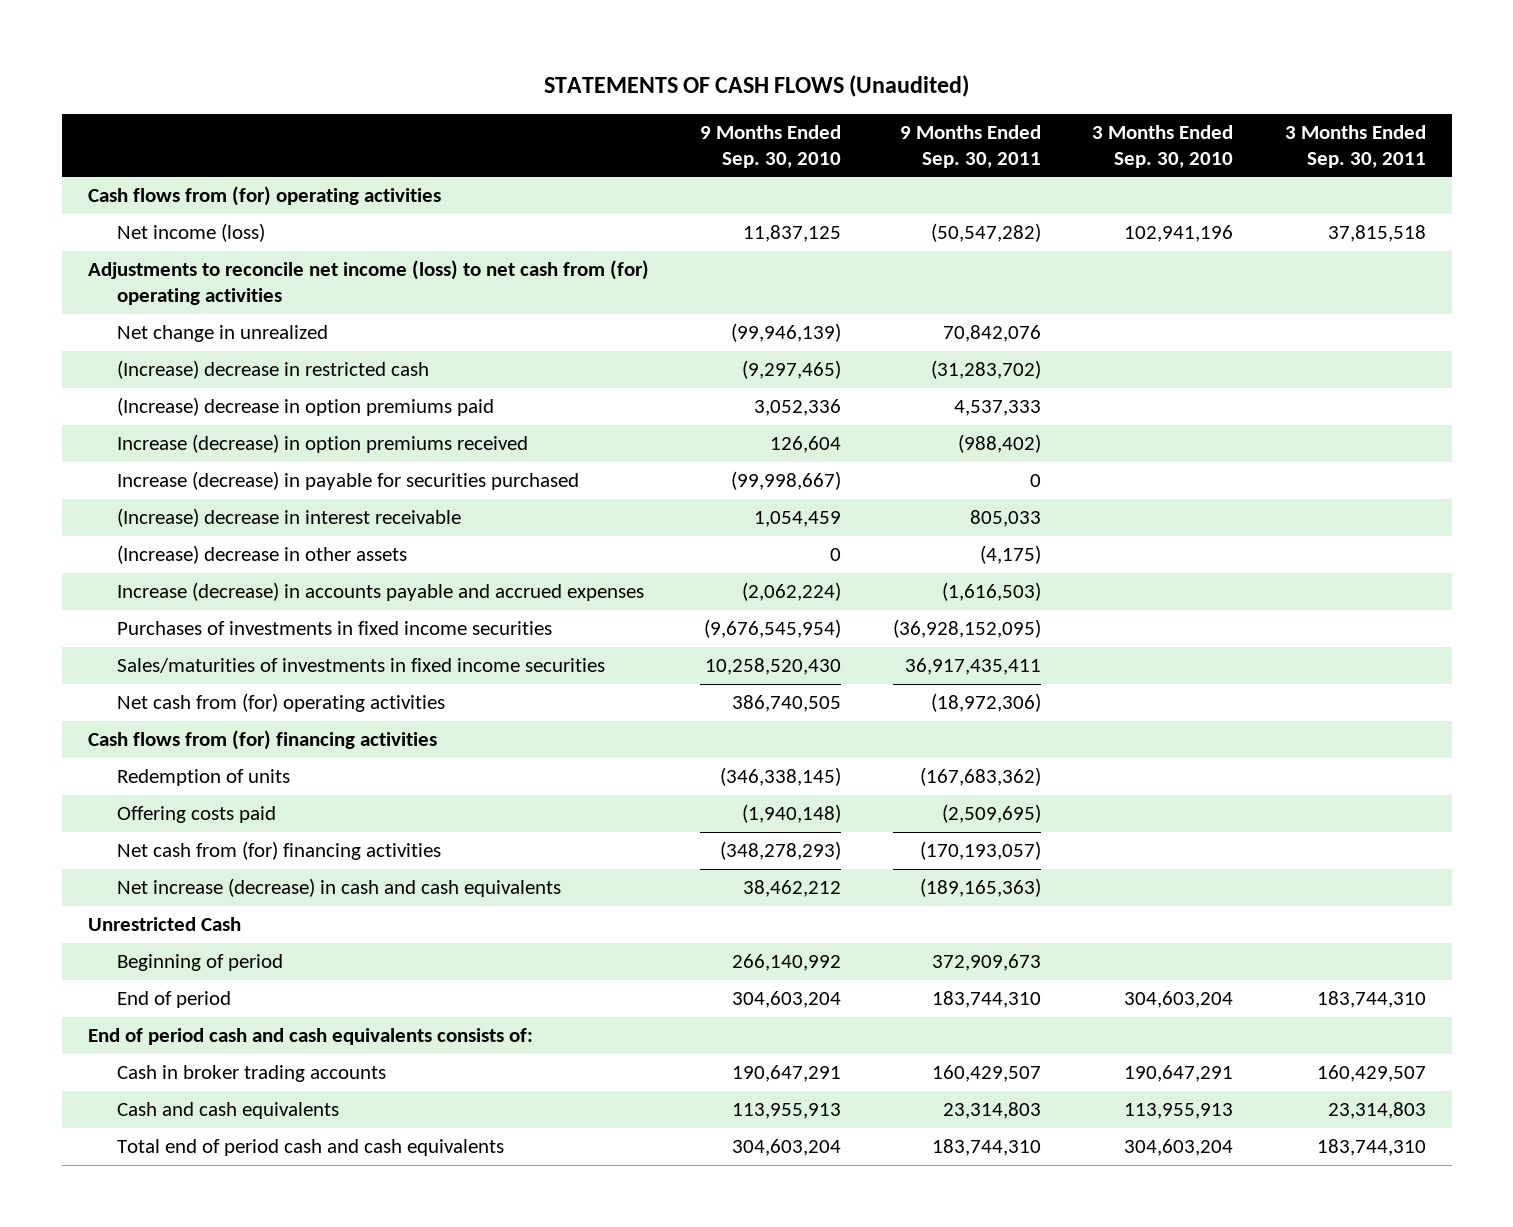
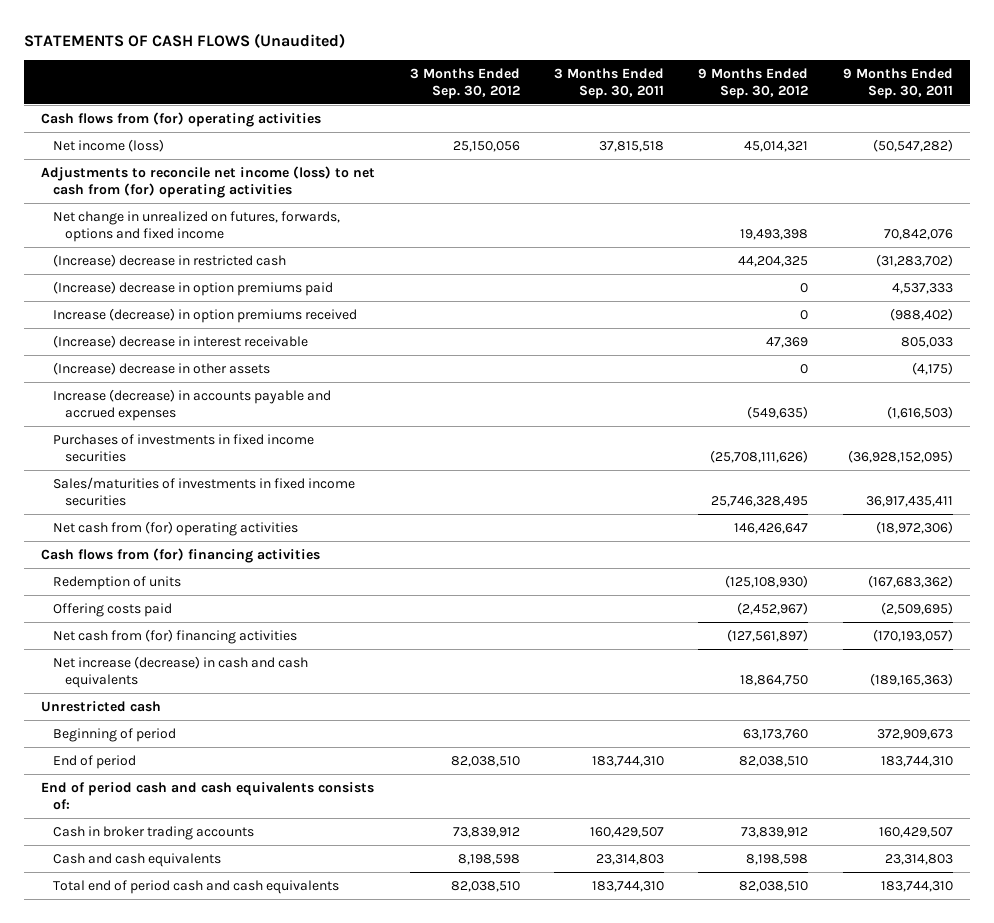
- | 9 Months Ended Sep. 30, 2010 | 9 Months Ended Sep. 30, 2011 | 3 Months Ended Sep. 30, 2010 | 3 Months Ended Sep. 30, 2011
+ | 3 Months Ended Sep. 30, 2012 | 3 Months Ended Sep. 30, 2011 | 9 Months Ended Sep. 30, 2012 | 9 Months Ended Sep. 30, 2011
- Net change in unrealized | (99,946,139) | 70,842,076 | |
+ Net change in unrealized on futures, forwards, options and fixed income | | | 19,493,398 | 70,842,076
- Increase (decrease) in payable for securities purchased | (99,998,667) | 0 | |
- Unrestricted Cash
+ Unrestricted cash

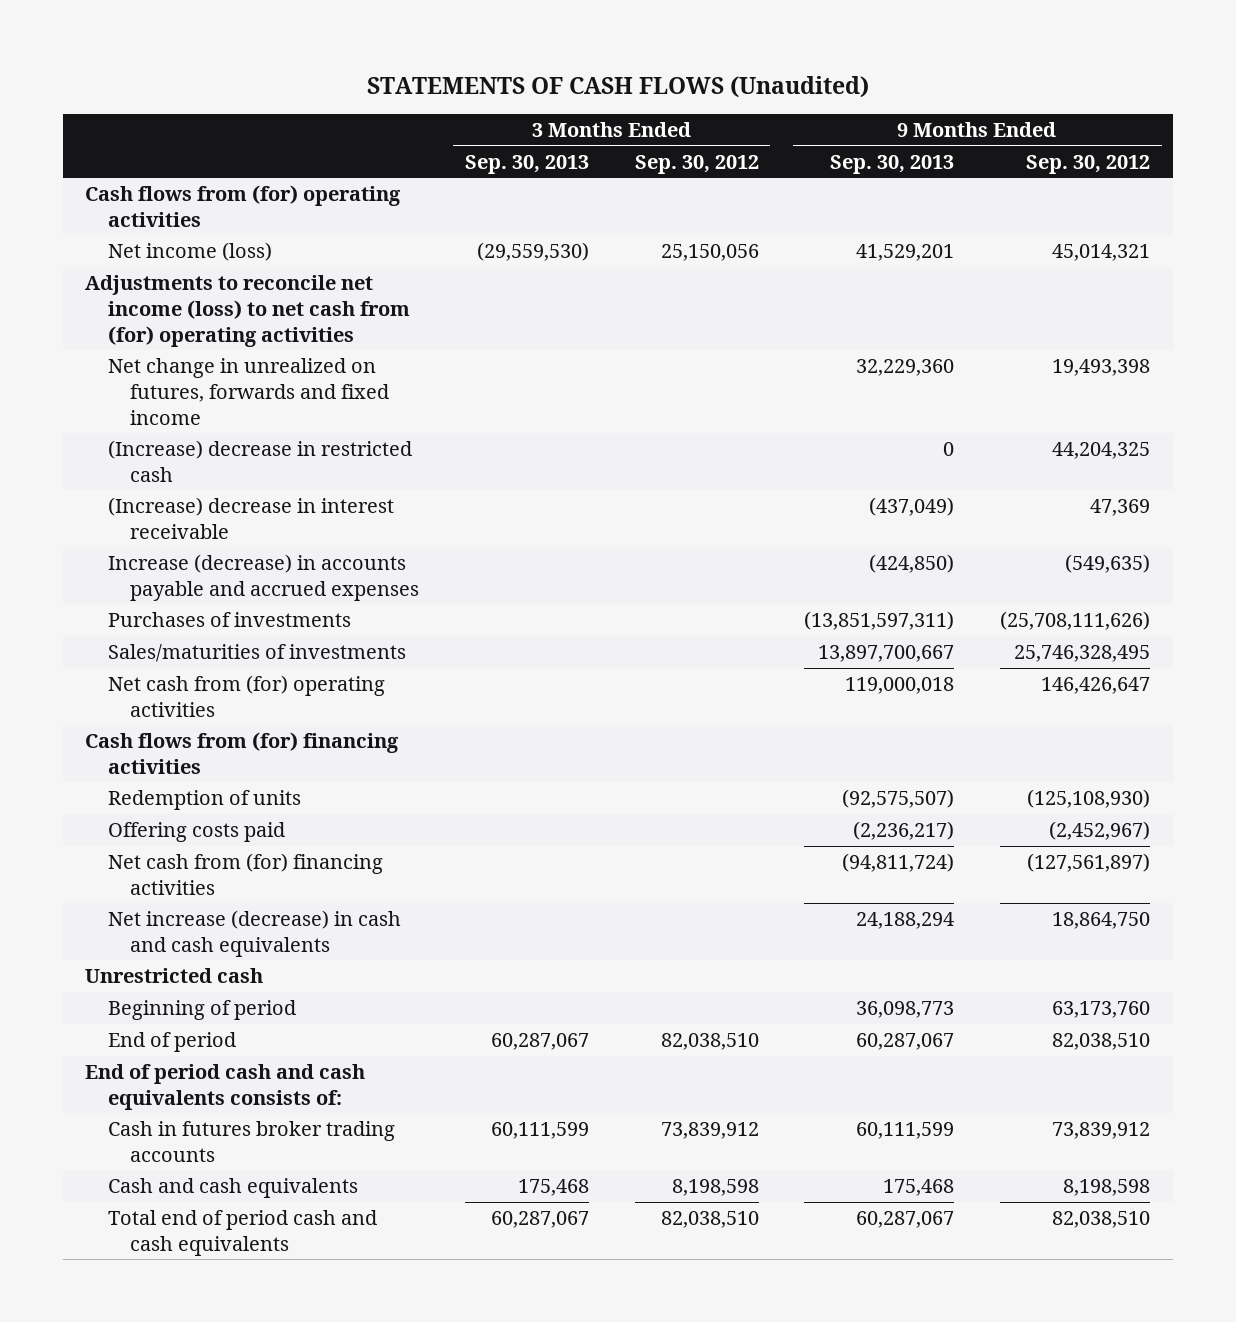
- | 3 Months Ended Sep. 30, 2012 | 3 Months Ended Sep. 30, 2011 | 9 Months Ended Sep. 30, 2012 | 9 Months Ended Sep. 30, 2011
+ | 3 Months Ended Sep. 30, 2013 | 3 Months Ended Sep. 30, 2012 | 9 Months Ended Sep. 30, 2013 | 9 Months Ended Sep. 30, 2012
- Net change in unrealized on futures, forwards, options and fixed income | | | 19,493,398 | 70,842,076
+ Net change in unrealized on futures, forwards and fixed income | | | 32,229,360 | 19,493,398
- (Increase) decrease in option premiums paid | | | 0 | 4,537,333
- Increase (decrease) in option premiums received | | | 0 | (988,402)
- (Increase) decrease in other assets | | | 0 | (4,175)
- Purchases of investments in fixed income securities | | | (25,708,111,626) | (36,928,152,095)
- Sales/maturities of investments in fixed income securities | | | 25,746,328,495 | 36,917,435,411
+ Purchases of investments | | | (13,851,597,311) | (25,708,111,626)
+ Sales/maturities of investments | | | 13,897,700,667 | 25,746,328,495
- Cash in broker trading accounts | 73,839,912 | 160,429,507 | 73,839,912 | 160,429,507
+ Cash in futures broker trading accounts | 60,111,599 | 73,839,912 | 60,111,599 | 73,839,912

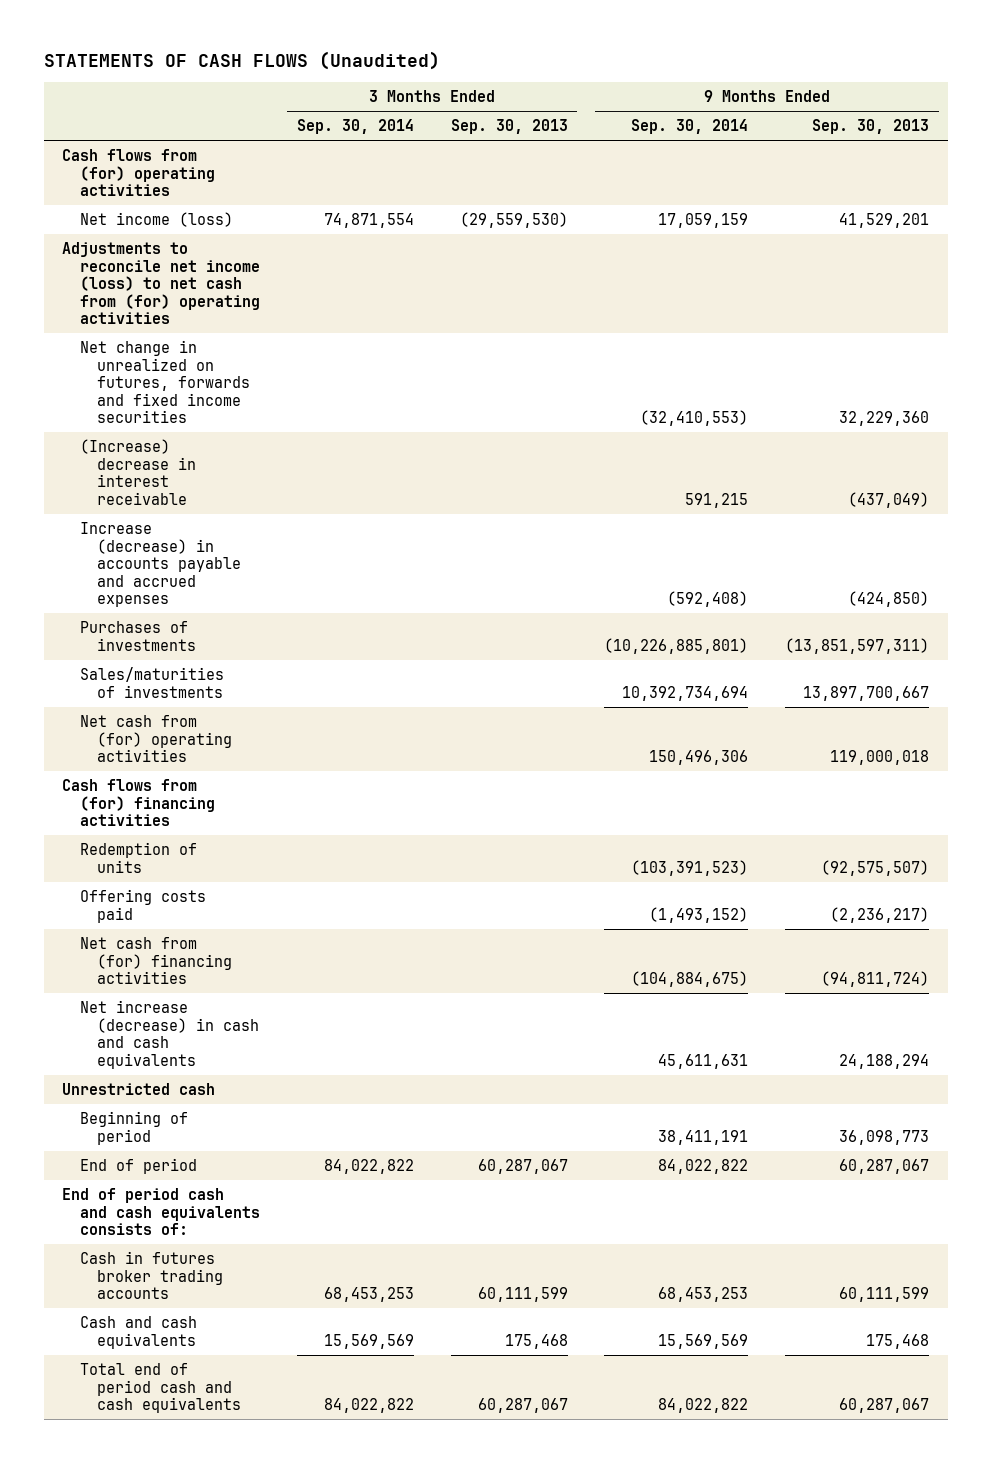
- | 3 Months Ended Sep. 30, 2013 | 3 Months Ended Sep. 30, 2012 | 9 Months Ended Sep. 30, 2013 | 9 Months Ended Sep. 30, 2012
+ | 3 Months Ended Sep. 30, 2014 | 3 Months Ended Sep. 30, 2013 | 9 Months Ended Sep. 30, 2014 | 9 Months Ended Sep. 30, 2013
- Net change in unrealized on futures, forwards and fixed income | | | 32,229,360 | 19,493,398
- (Increase) decrease in restricted cash | | | 0 | 44,204,325
+ Net change in unrealized on futures, forwards and fixed income securities | | | (32,410,553) | 32,229,360

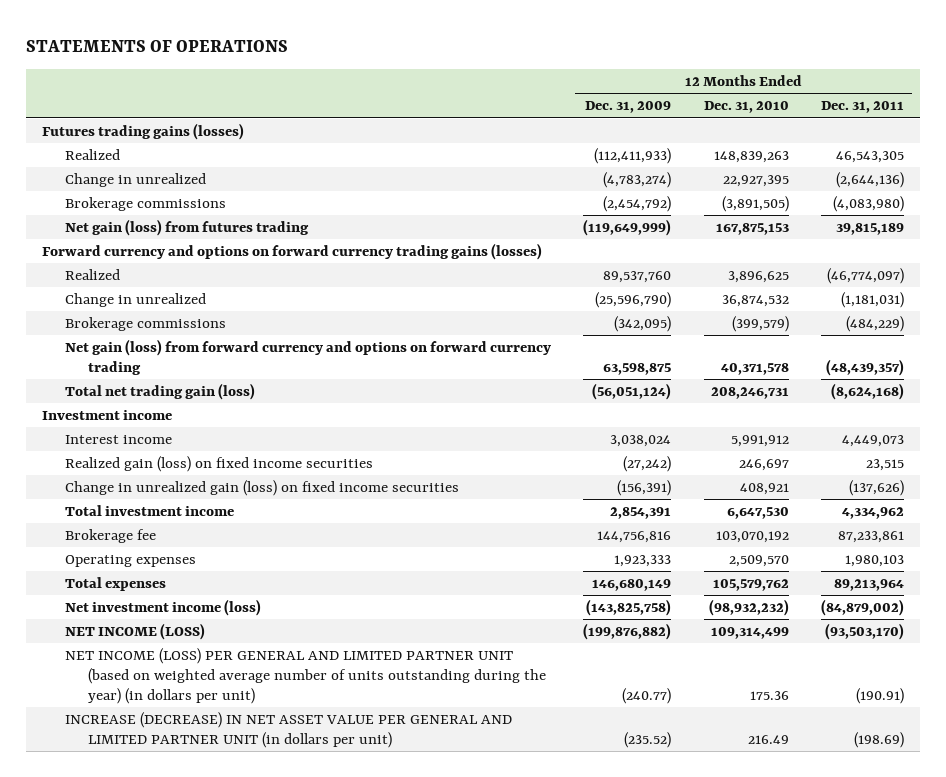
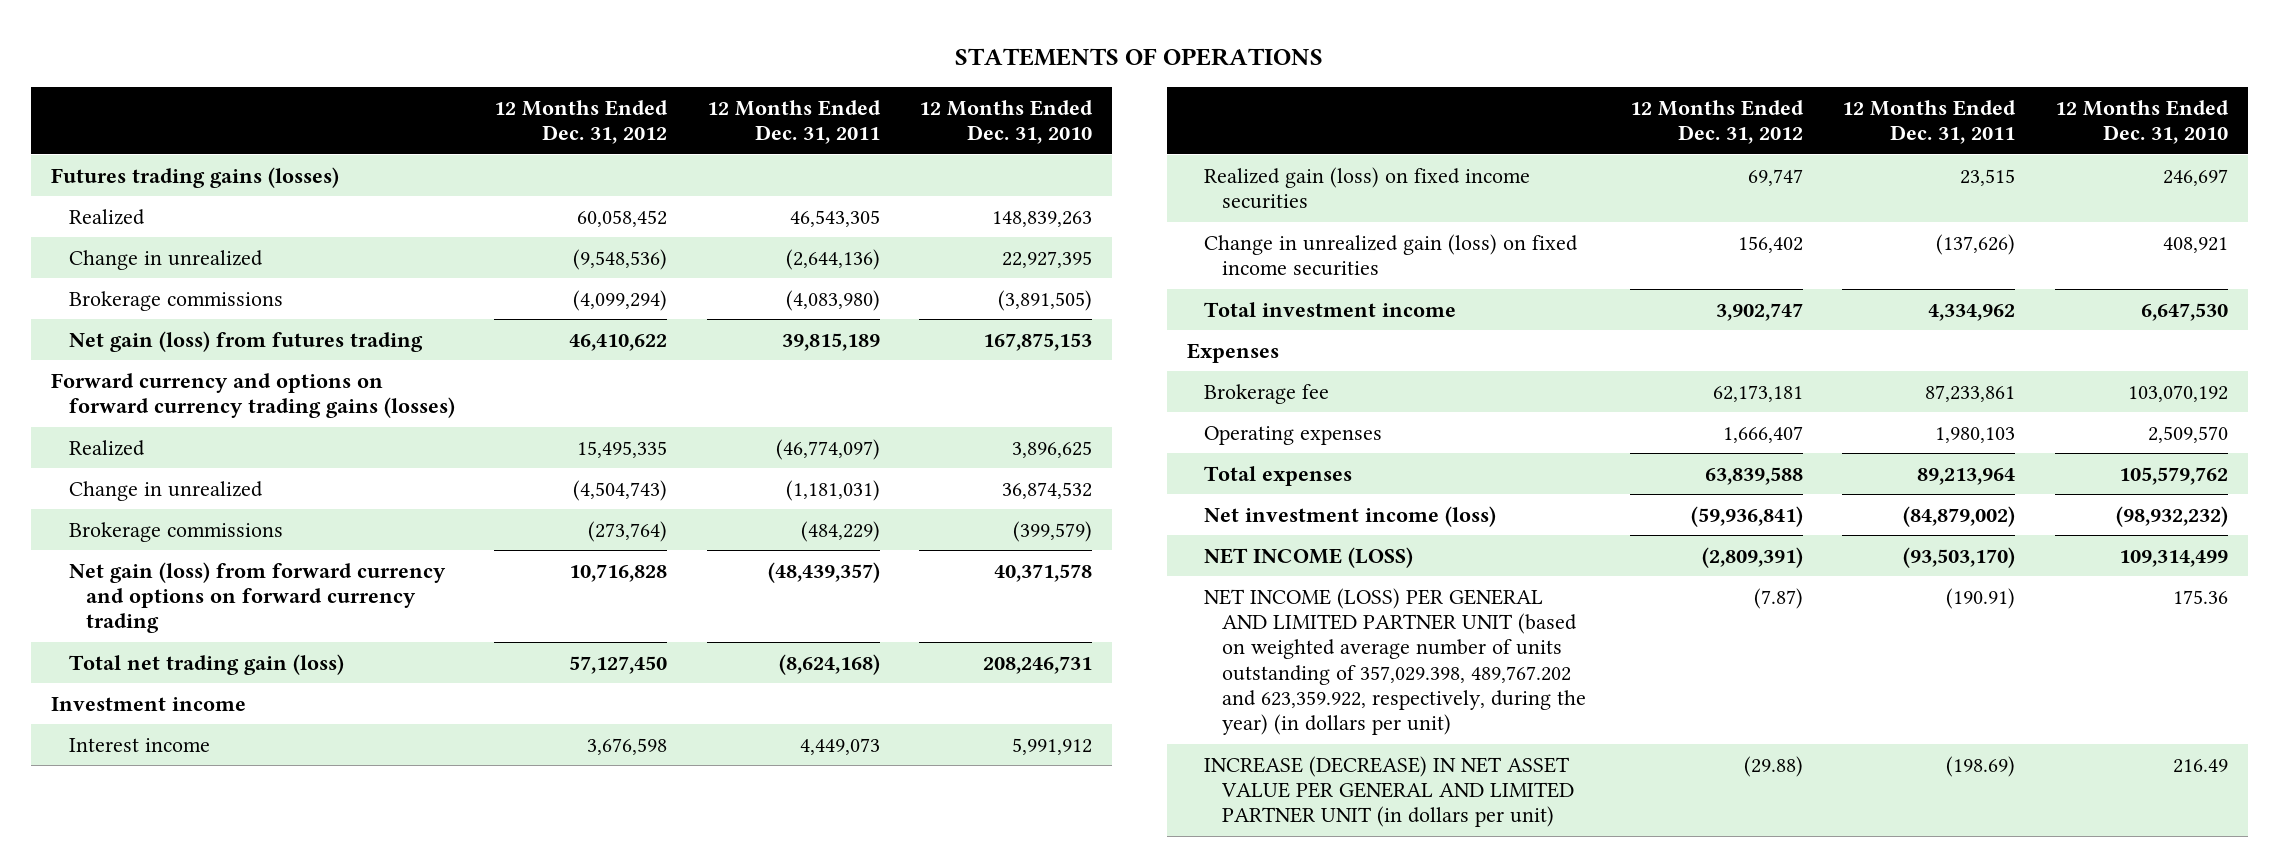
- | 12 Months Ended Dec. 31, 2009 | 12 Months Ended Dec. 31, 2010 | 12 Months Ended Dec. 31, 2011
+ | 12 Months Ended Dec. 31, 2012 | 12 Months Ended Dec. 31, 2011 | 12 Months Ended Dec. 31, 2010
+ Expenses
- NET INCOME (LOSS) PER GENERAL AND LIMITED PARTNER UNIT (based on weighted average number of units outstanding during the year) (in dollars per unit) | (240.77) | 175.36 | (190.91)
+ NET INCOME (LOSS) PER GENERAL AND LIMITED PARTNER UNIT (based on weighted average number of units outstanding of 357,029.398, 489,767.202 and 623,359.922, respectively, during the year) (in dollars per unit) | (7.87) | (190.91) | 175.36

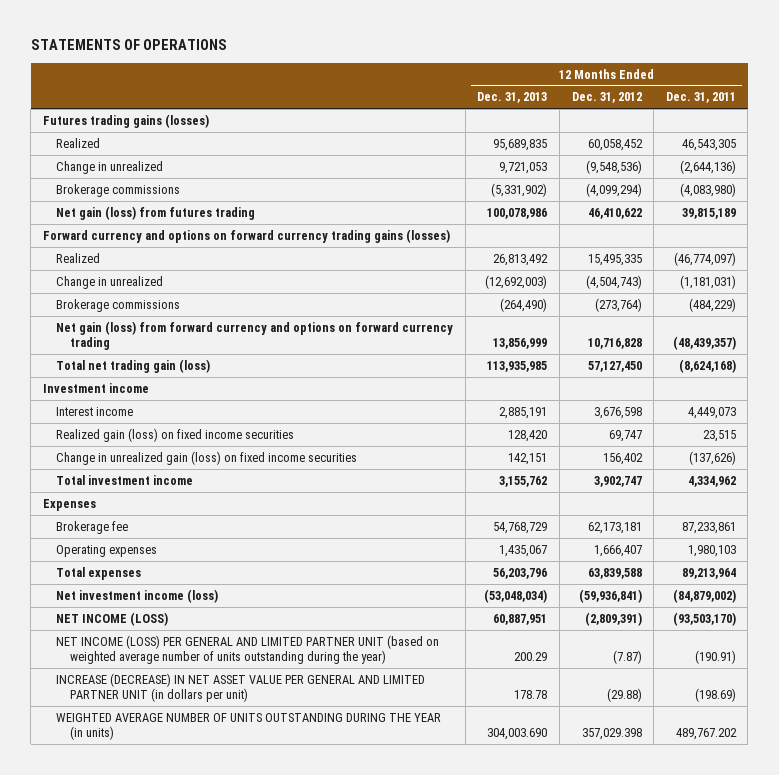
- | 12 Months Ended Dec. 31, 2012 | 12 Months Ended Dec. 31, 2011 | 12 Months Ended Dec. 31, 2010
+ | 12 Months Ended Dec. 31, 2013 | 12 Months Ended Dec. 31, 2012 | 12 Months Ended Dec. 31, 2011
- NET INCOME (LOSS) PER GENERAL AND LIMITED PARTNER UNIT (based on weighted average number of units outstanding of 357,029.398, 489,767.202 and 623,359.922, respectively, during the year) (in dollars per unit) | (7.87) | (190.91) | 175.36
+ NET INCOME (LOSS) PER GENERAL AND LIMITED PARTNER UNIT (based on weighted average number of units outstanding during the year) | 200.29 | (7.87) | (190.91)
+ WEIGHTED AVERAGE NUMBER OF UNITS OUTSTANDING DURING THE YEAR (in units) | 304,003.690 | 357,029.398 | 489,767.202

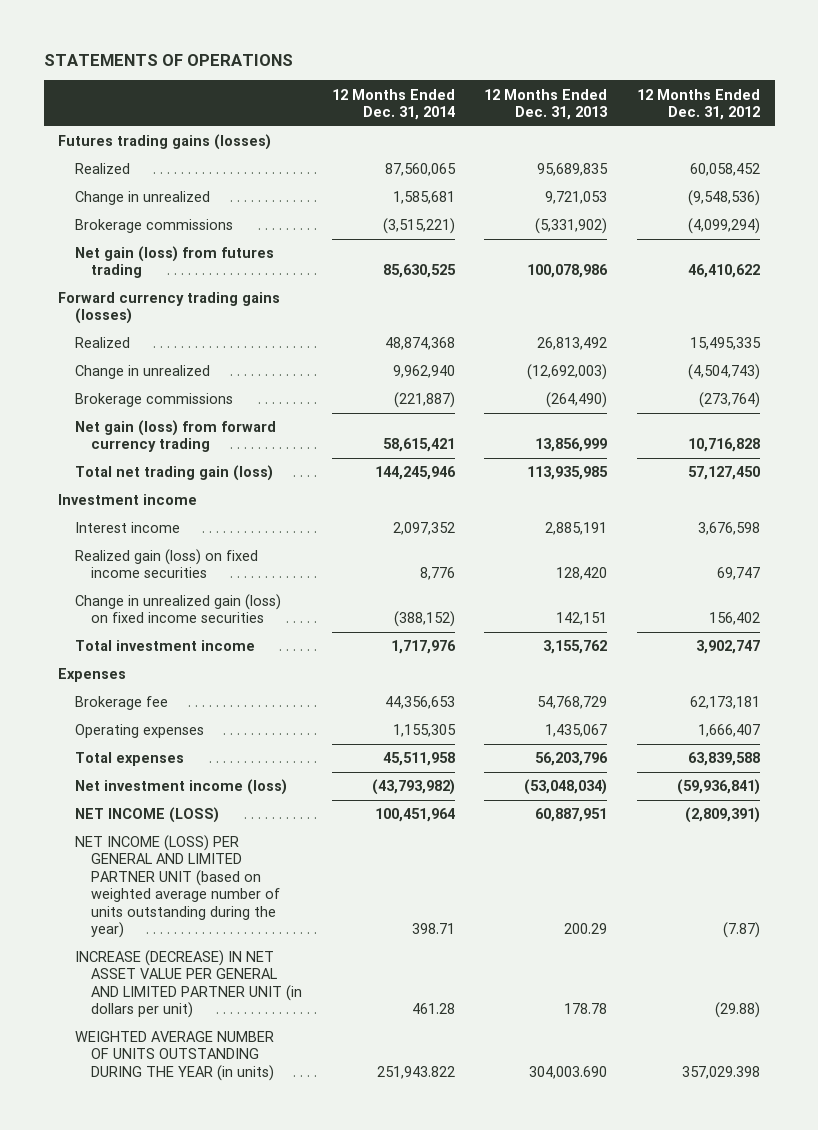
- | 12 Months Ended Dec. 31, 2013 | 12 Months Ended Dec. 31, 2012 | 12 Months Ended Dec. 31, 2011
+ | 12 Months Ended Dec. 31, 2014 | 12 Months Ended Dec. 31, 2013 | 12 Months Ended Dec. 31, 2012
- Forward currency and options on forward currency trading gains (losses)
+ Forward currency trading gains (losses)
- Net gain (loss) from forward currency and options on forward currency trading | 13,856,999 | 10,716,828 | (48,439,357)
+ Net gain (loss) from forward currency trading | 58,615,421 | 13,856,999 | 10,716,828

